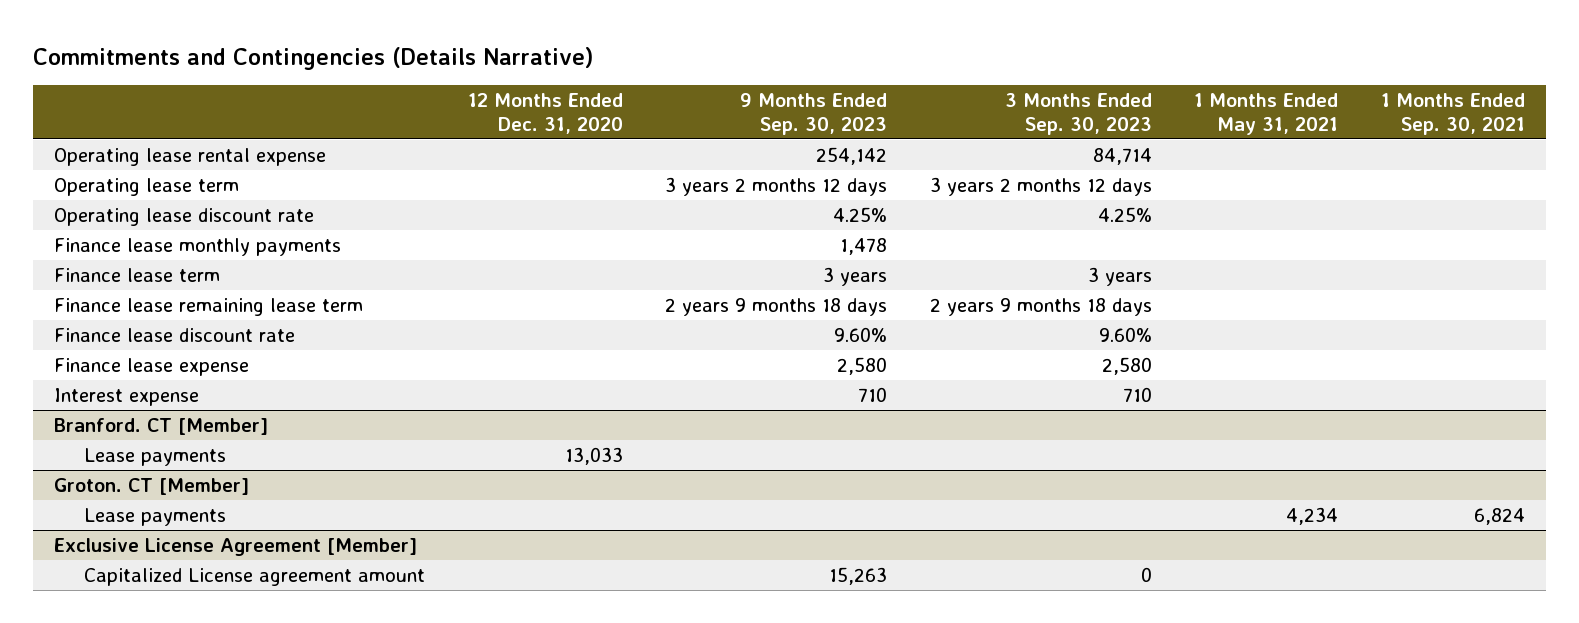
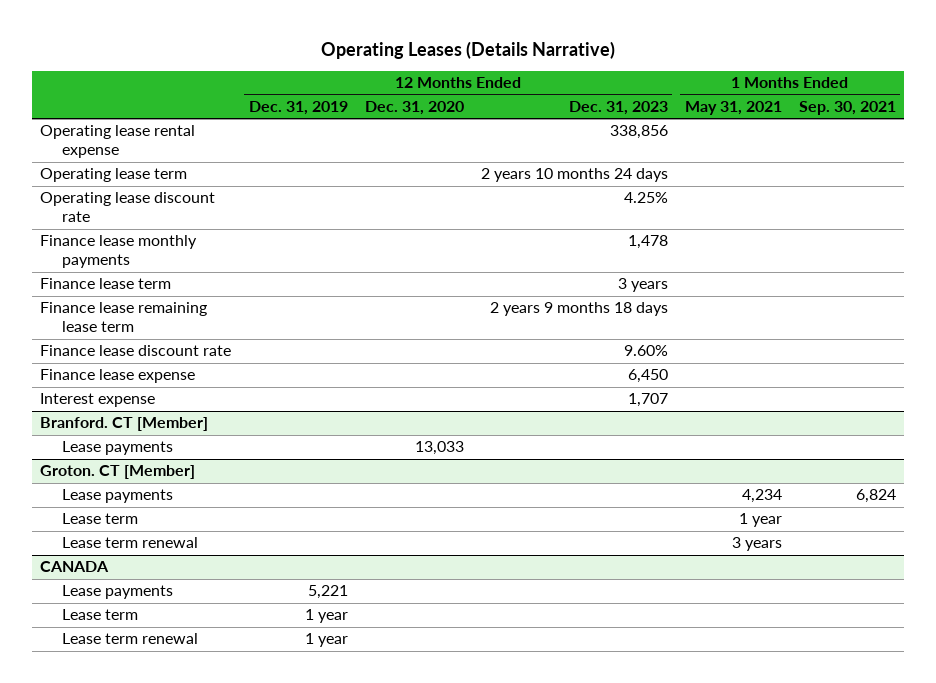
- Commitments and Contingencies (Details Narrative)
+ Operating Leases (Details Narrative)
- | 12 Months Ended Dec. 31, 2020 | 9 Months Ended Sep. 30, 2023 | 3 Months Ended Sep. 30, 2023 | 1 Months Ended May 31, 2021 | 1 Months Ended Sep. 30, 2021
+ | 12 Months Ended Dec. 31, 2019 | 12 Months Ended Dec. 31, 2020 | 12 Months Ended Dec. 31, 2023 | 1 Months Ended May 31, 2021 | 1 Months Ended Sep. 30, 2021
- Exclusive License Agreement [Member]
- Capitalized License agreement amount | | 15,263 | 0 | |
@ Groton. CT [Member]
+ Lease term | | | | 1 year |
+ Lease term renewal | | | | 3 years |
+ CANADA
+ Lease payments | 5,221 | | | |
+ Lease term | 1 year | | | |
+ Lease term renewal | 1 year | | | |

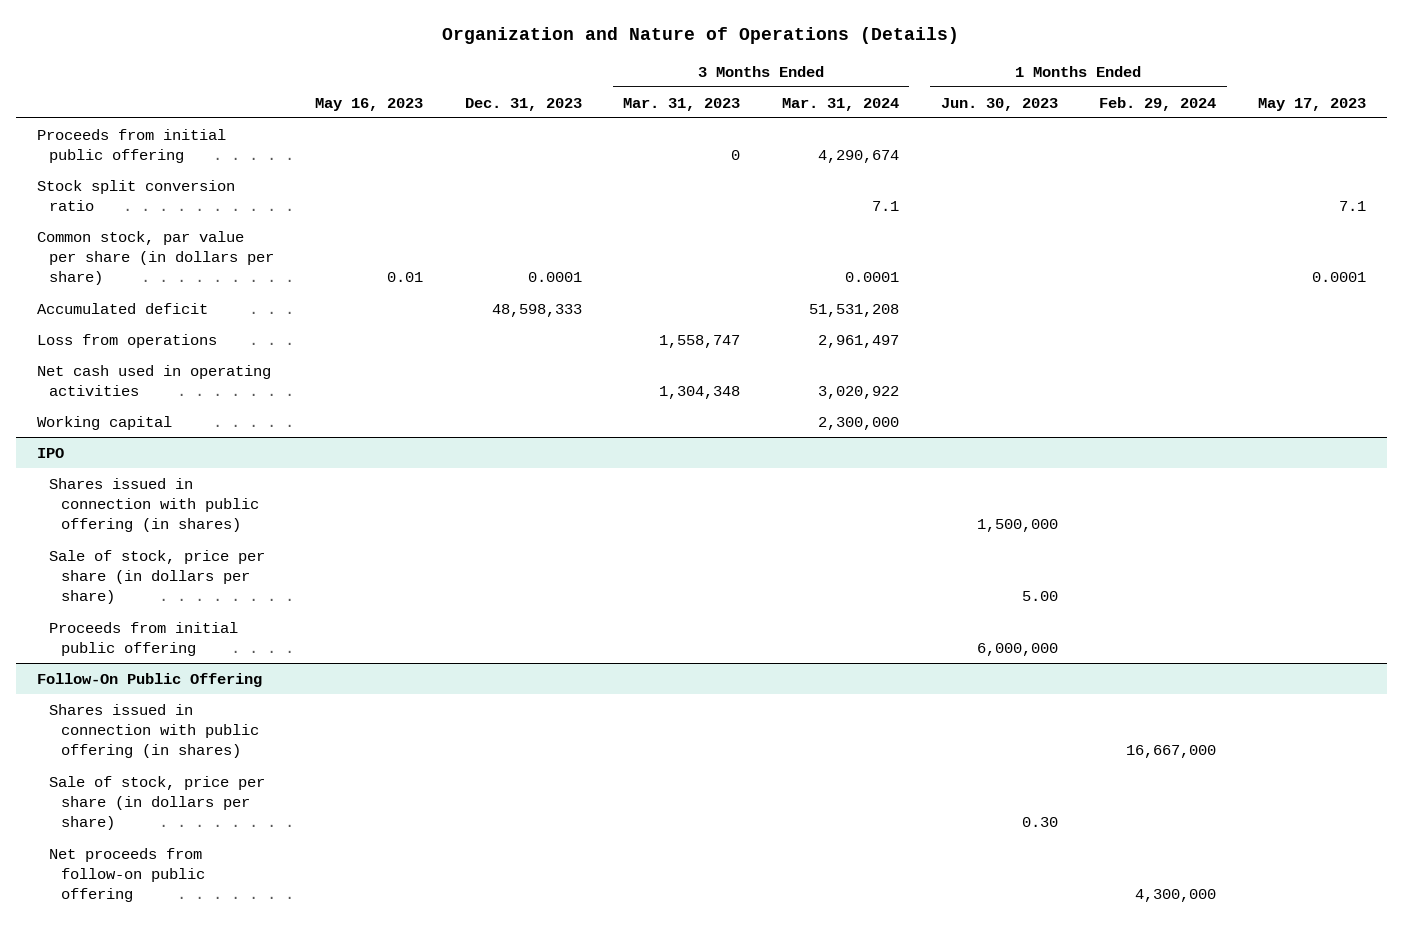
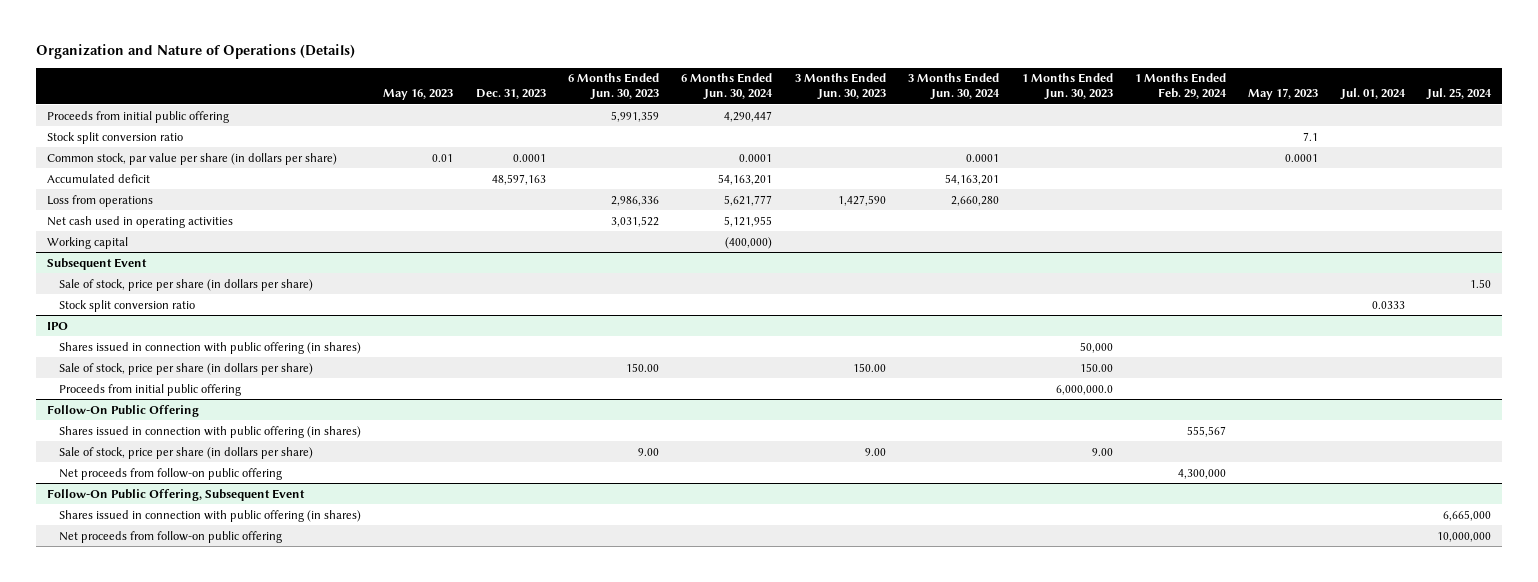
- | May 16, 2023 | Dec. 31, 2023 | 3 Months Ended Mar. 31, 2023 | 3 Months Ended Mar. 31, 2024 | 1 Months Ended Jun. 30, 2023 | 1 Months Ended Feb. 29, 2024 | May 17, 2023
+ | May 16, 2023 | Dec. 31, 2023 | 6 Months Ended Jun. 30, 2023 | 6 Months Ended Jun. 30, 2024 | 3 Months Ended Jun. 30, 2023 | 3 Months Ended Jun. 30, 2024 | 1 Months Ended Jun. 30, 2023 | 1 Months Ended Feb. 29, 2024 | May 17, 2023 | Jul. 01, 2024 | Jul. 25, 2024
- Accumulated deficit | | 48,598,333 | | 51,531,208 | | |
+ Accumulated deficit | | 48,597,163 | | 54,163,201 | | 54,163,201 | | | | |
+ Subsequent Event
+ Sale of stock, price per share (in dollars per share) | | | | | | | | | | | 1.50
+ Stock split conversion ratio | | | | | | | | | | 0.0333 |
@ IPO
- Shares issued in connection with public offering (in shares) | | | | | 1,500,000 | |
- Sale of stock, price per share (in dollars per share) | | | | | 5.00 | |
- Proceeds from initial public offering | | | | | 6,000,000 | |
+ Shares issued in connection with public offering (in shares) | | | | | | | 50,000 | | | |
+ Sale of stock, price per share (in dollars per share) | | | 150.00 | | 150.00 | | 150.00 | | | |
+ Proceeds from initial public offering | | | | | | | 6,000,000.0 | | | |
@ Follow-On Public Offering
- Shares issued in connection with public offering (in shares) | | | | | | 16,667,000 |
- Sale of stock, price per share (in dollars per share) | | | | | 0.30 | |
+ Shares issued in connection with public offering (in shares) | | | | | | | | 555,567 | | |
+ Sale of stock, price per share (in dollars per share) | | | 9.00 | | 9.00 | | 9.00 | | | |
+ Follow-On Public Offering, Subsequent Event
+ Shares issued in connection with public offering (in shares) | | | | | | | | | | | 6,665,000
+ Net proceeds from follow-on public offering | | | | | | | | | | | 10,000,000

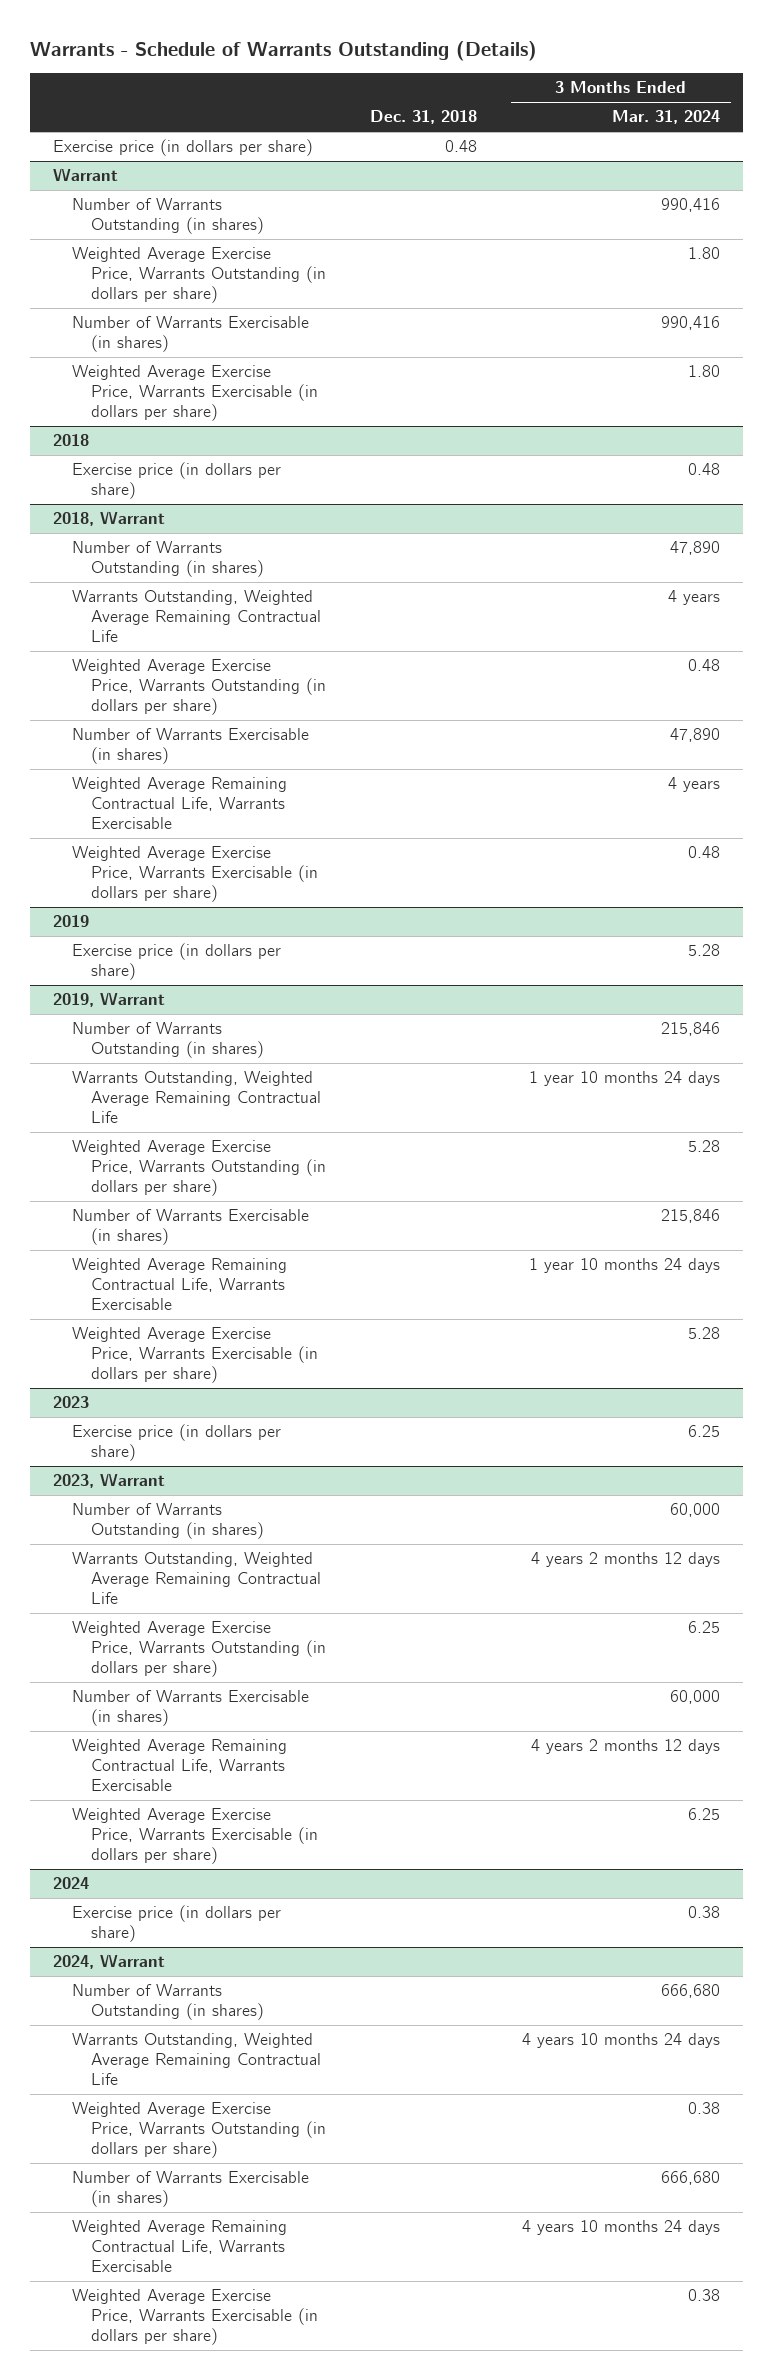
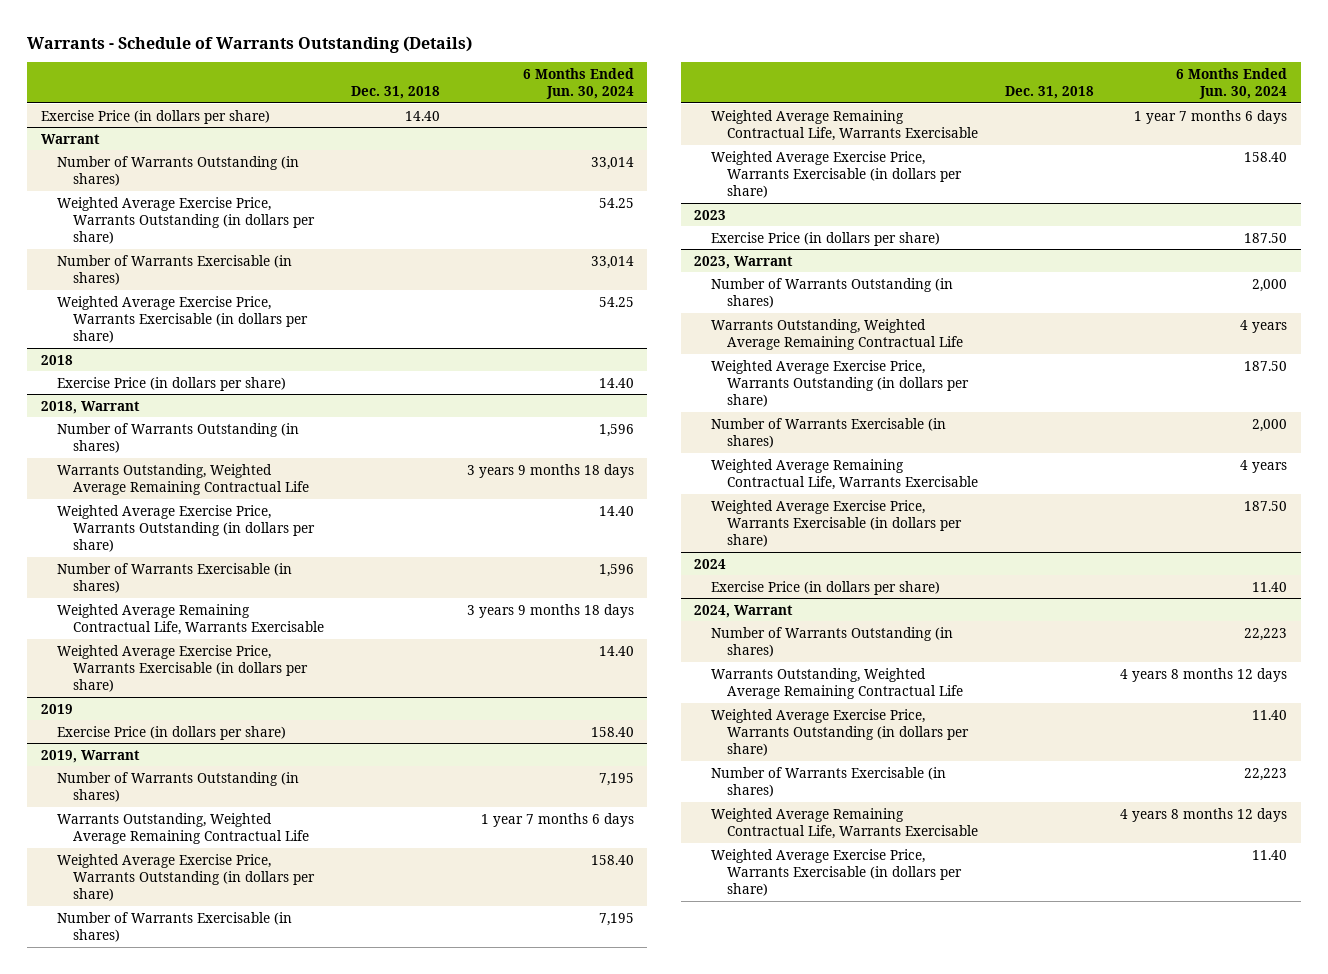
- | Dec. 31, 2018 | 3 Months Ended Mar. 31, 2024
+ | Dec. 31, 2018 | 6 Months Ended Jun. 30, 2024
- Exercise price (in dollars per share) | 0.48 |
+ Exercise Price (in dollars per share) | 14.40 |
@ 2018
- Exercise price (in dollars per share) | | 0.48
+ Exercise Price (in dollars per share) | | 14.40
@ 2019
- Exercise price (in dollars per share) | | 5.28
+ Exercise Price (in dollars per share) | | 158.40
@ 2023
- Exercise price (in dollars per share) | | 6.25
+ Exercise Price (in dollars per share) | | 187.50
@ 2024
- Exercise price (in dollars per share) | | 0.38
+ Exercise Price (in dollars per share) | | 11.40

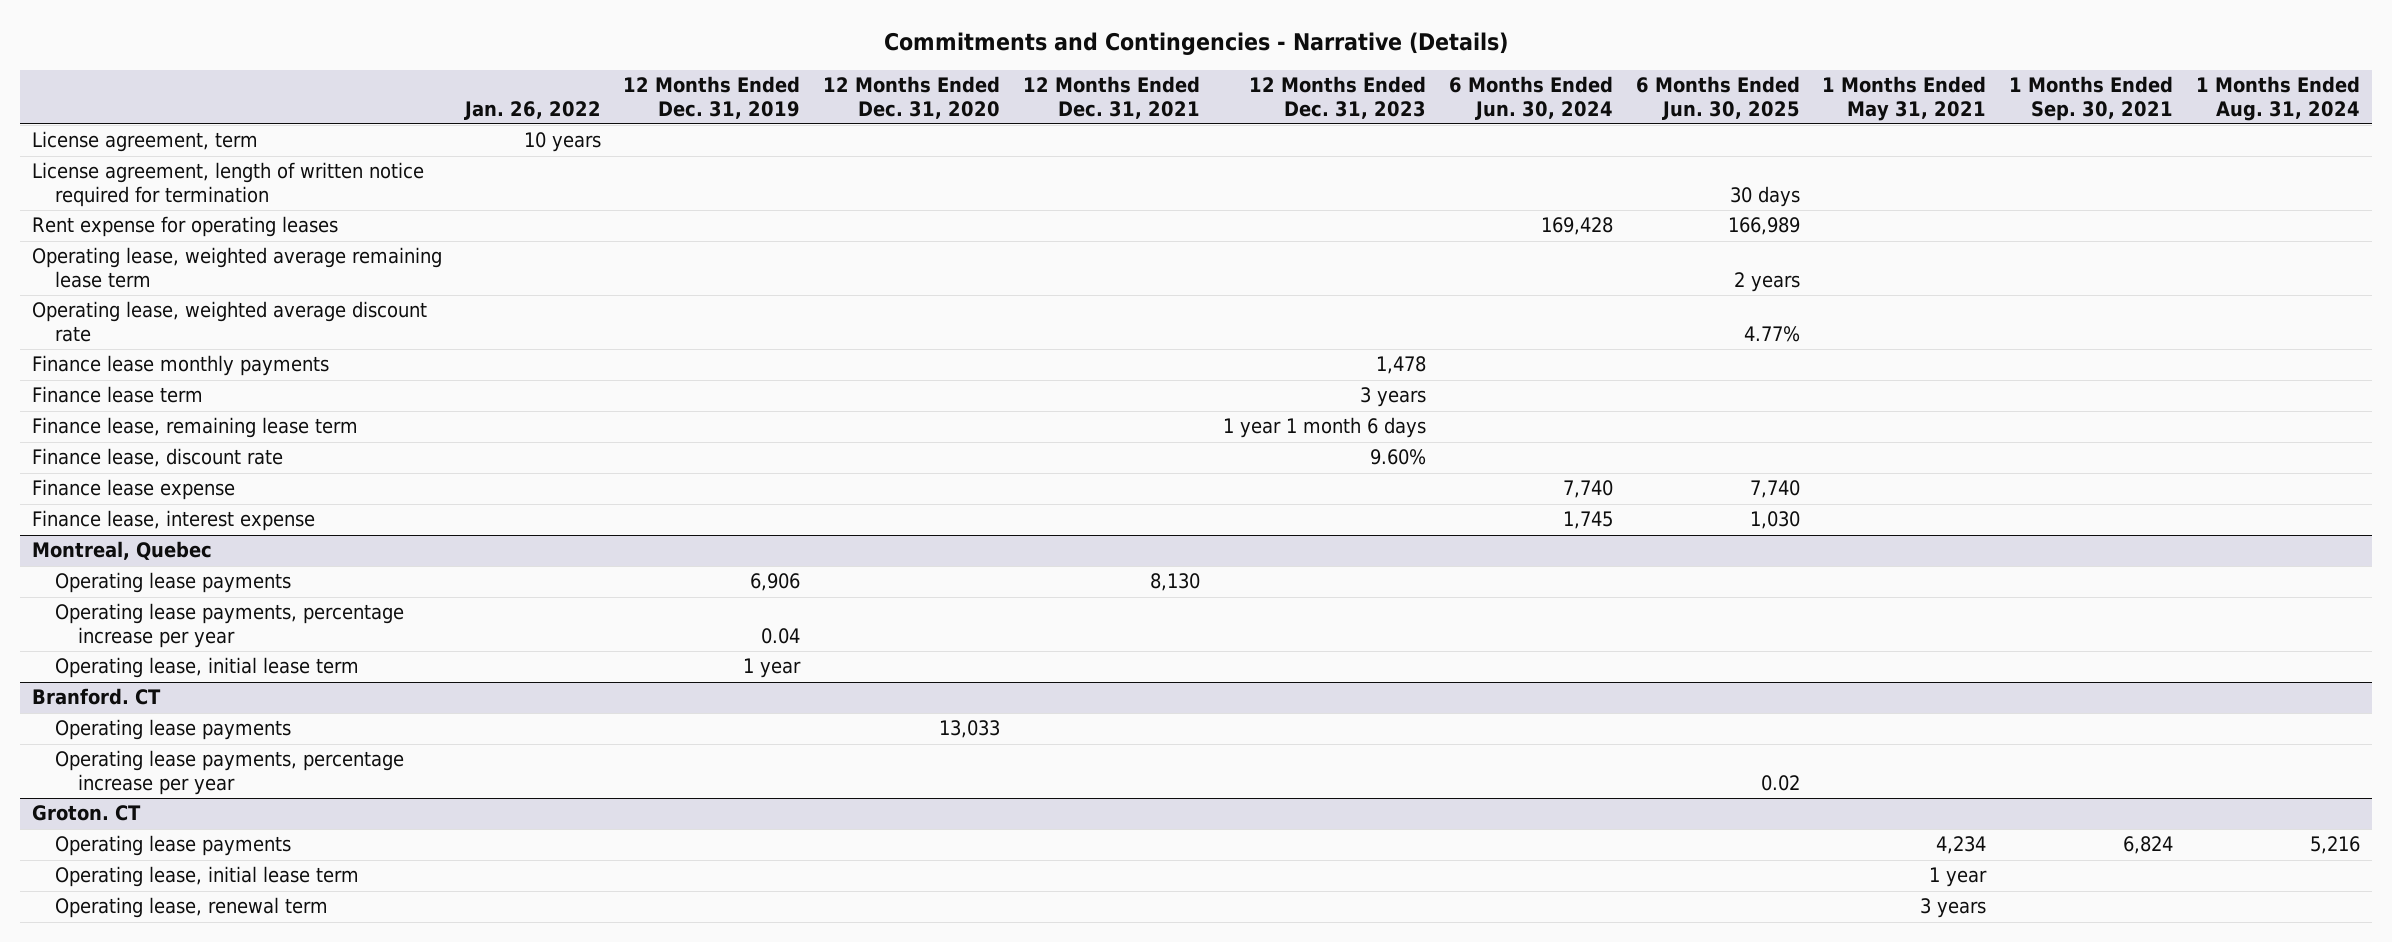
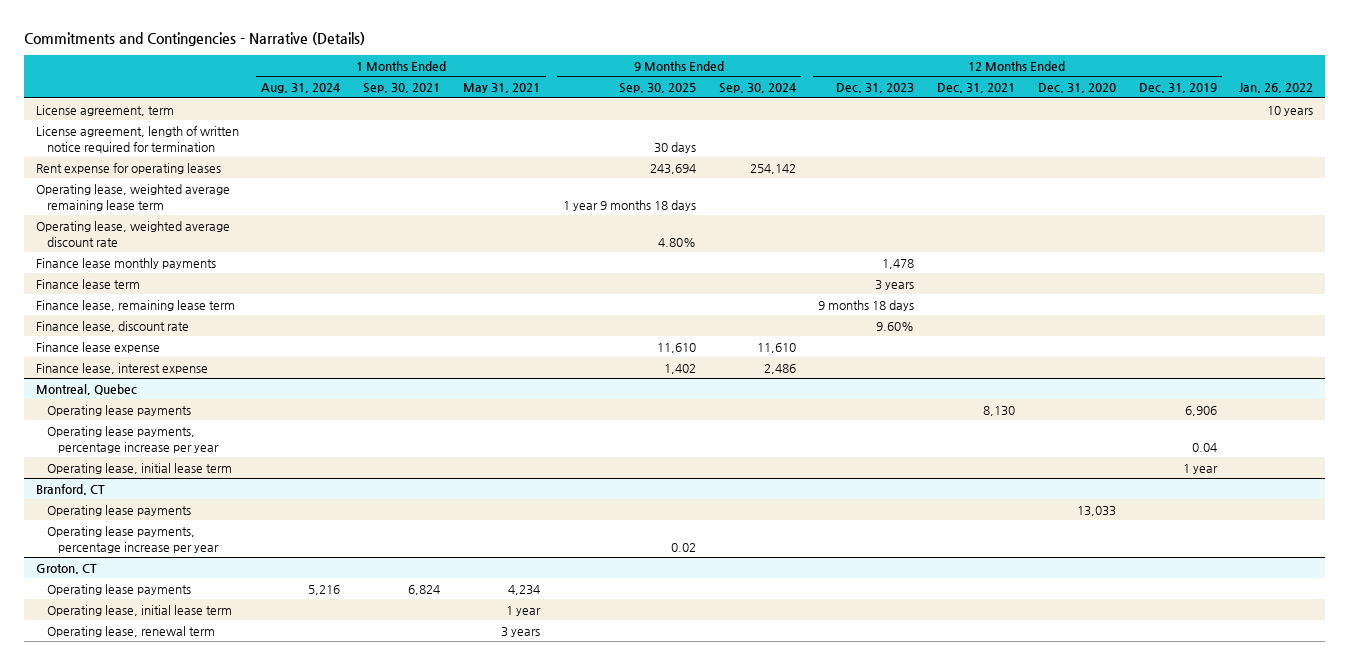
- | Jan. 26, 2022 | 12 Months Ended Dec. 31, 2019 | 12 Months Ended Dec. 31, 2020 | 12 Months Ended Dec. 31, 2021 | 12 Months Ended Dec. 31, 2023 | 6 Months Ended Jun. 30, 2024 | 6 Months Ended Jun. 30, 2025 | 1 Months Ended May 31, 2021 | 1 Months Ended Sep. 30, 2021 | 1 Months Ended Aug. 31, 2024
+ | 1 Months Ended Aug. 31, 2024 | 1 Months Ended Sep. 30, 2021 | 1 Months Ended May 31, 2021 | 9 Months Ended Sep. 30, 2025 | 9 Months Ended Sep. 30, 2024 | 12 Months Ended Dec. 31, 2023 | 12 Months Ended Dec. 31, 2021 | 12 Months Ended Dec. 31, 2020 | 12 Months Ended Dec. 31, 2019 | Jan. 26, 2022
- Finance lease, remaining lease term | | | | | 1 year 1 month 6 days | | | | |
+ Finance lease, remaining lease term | | | | | | 9 months 18 days | | | |

